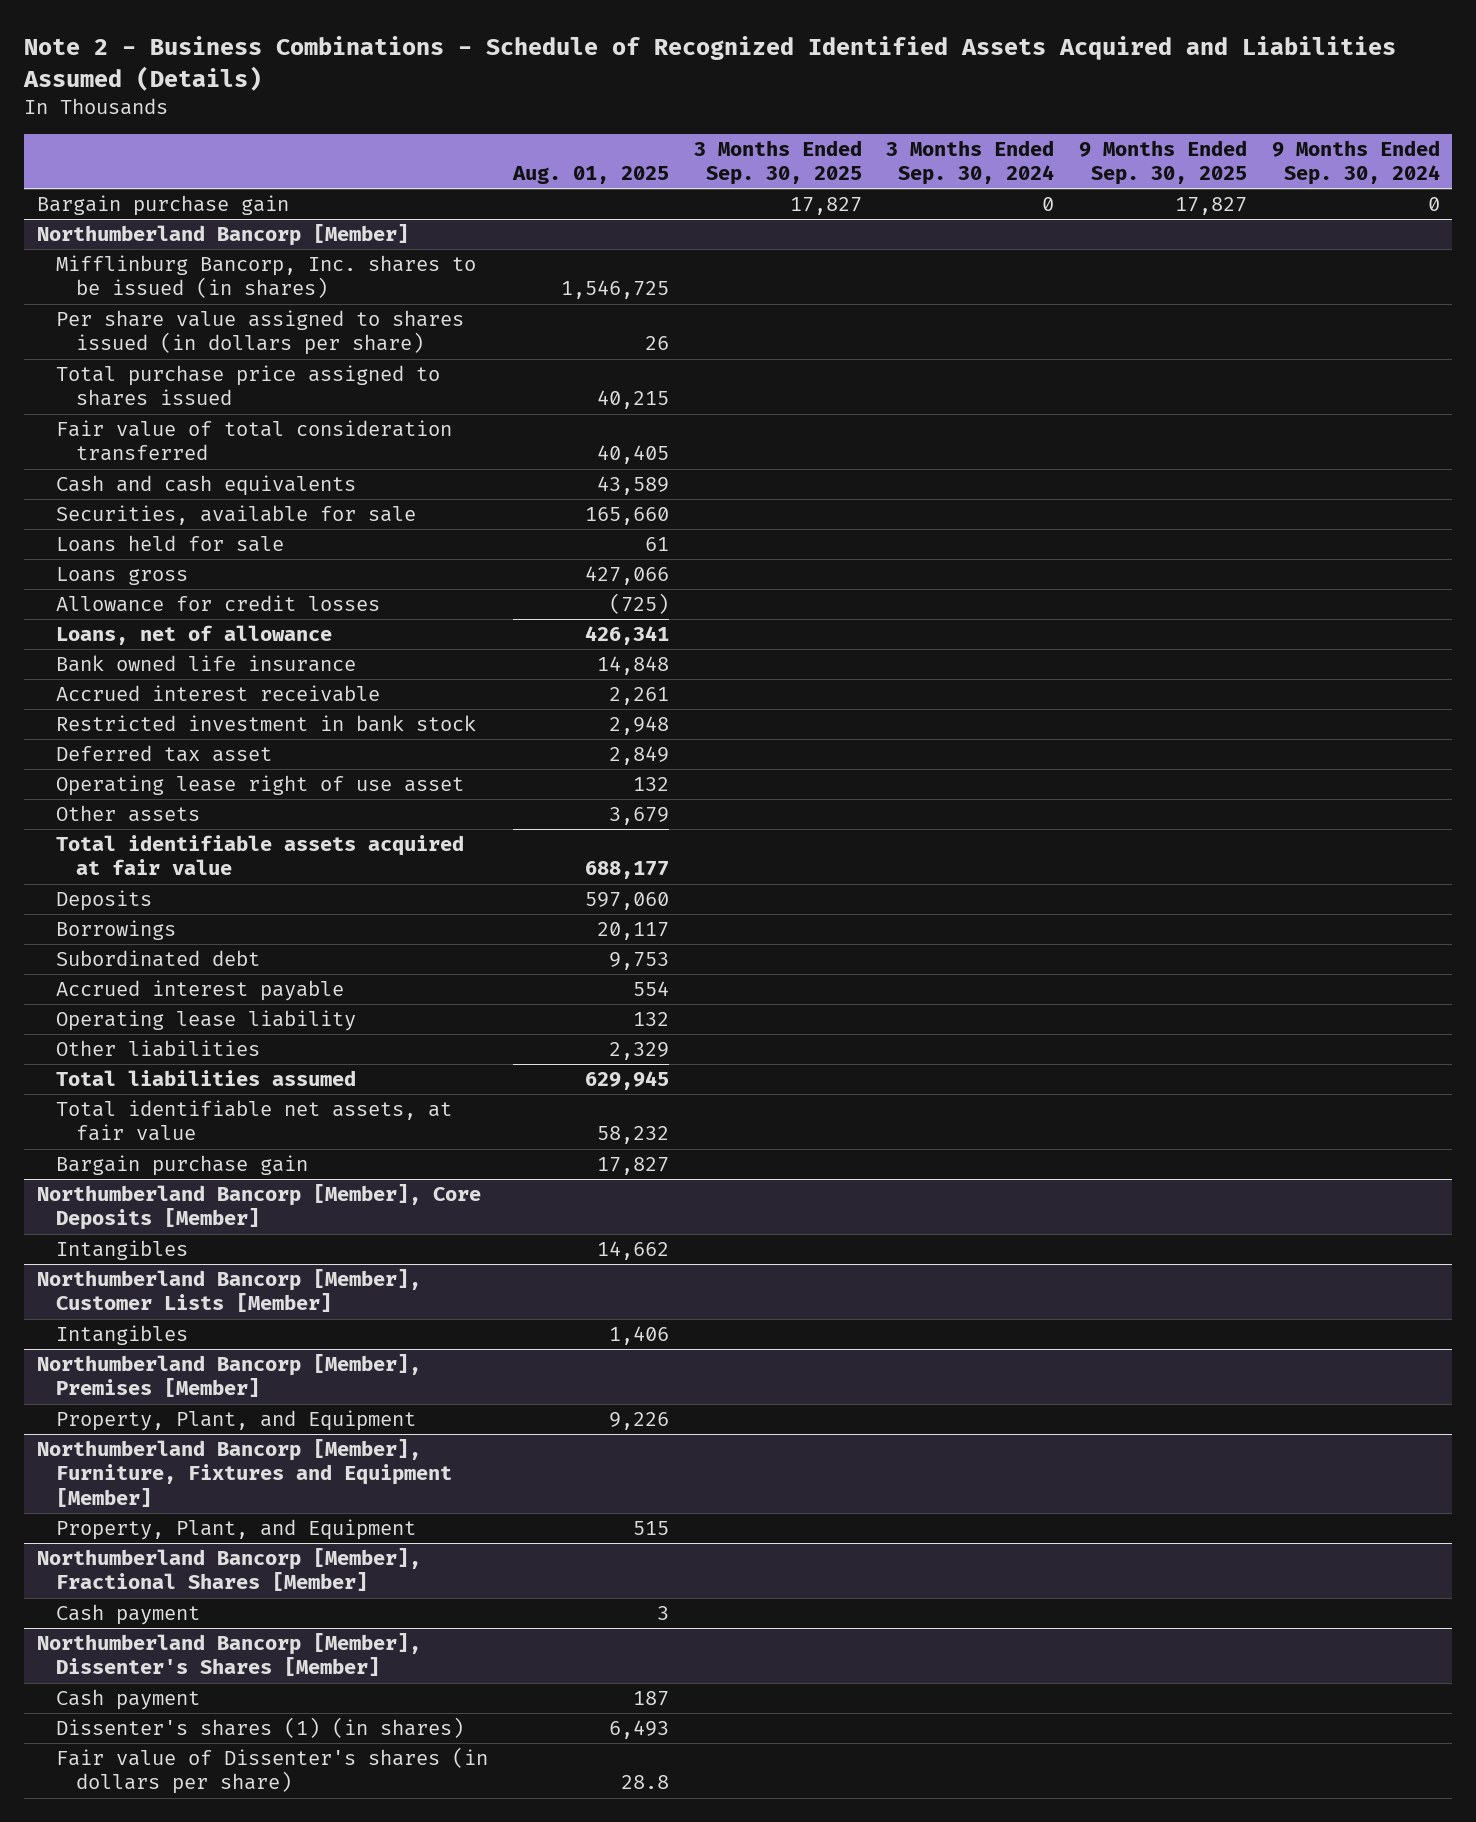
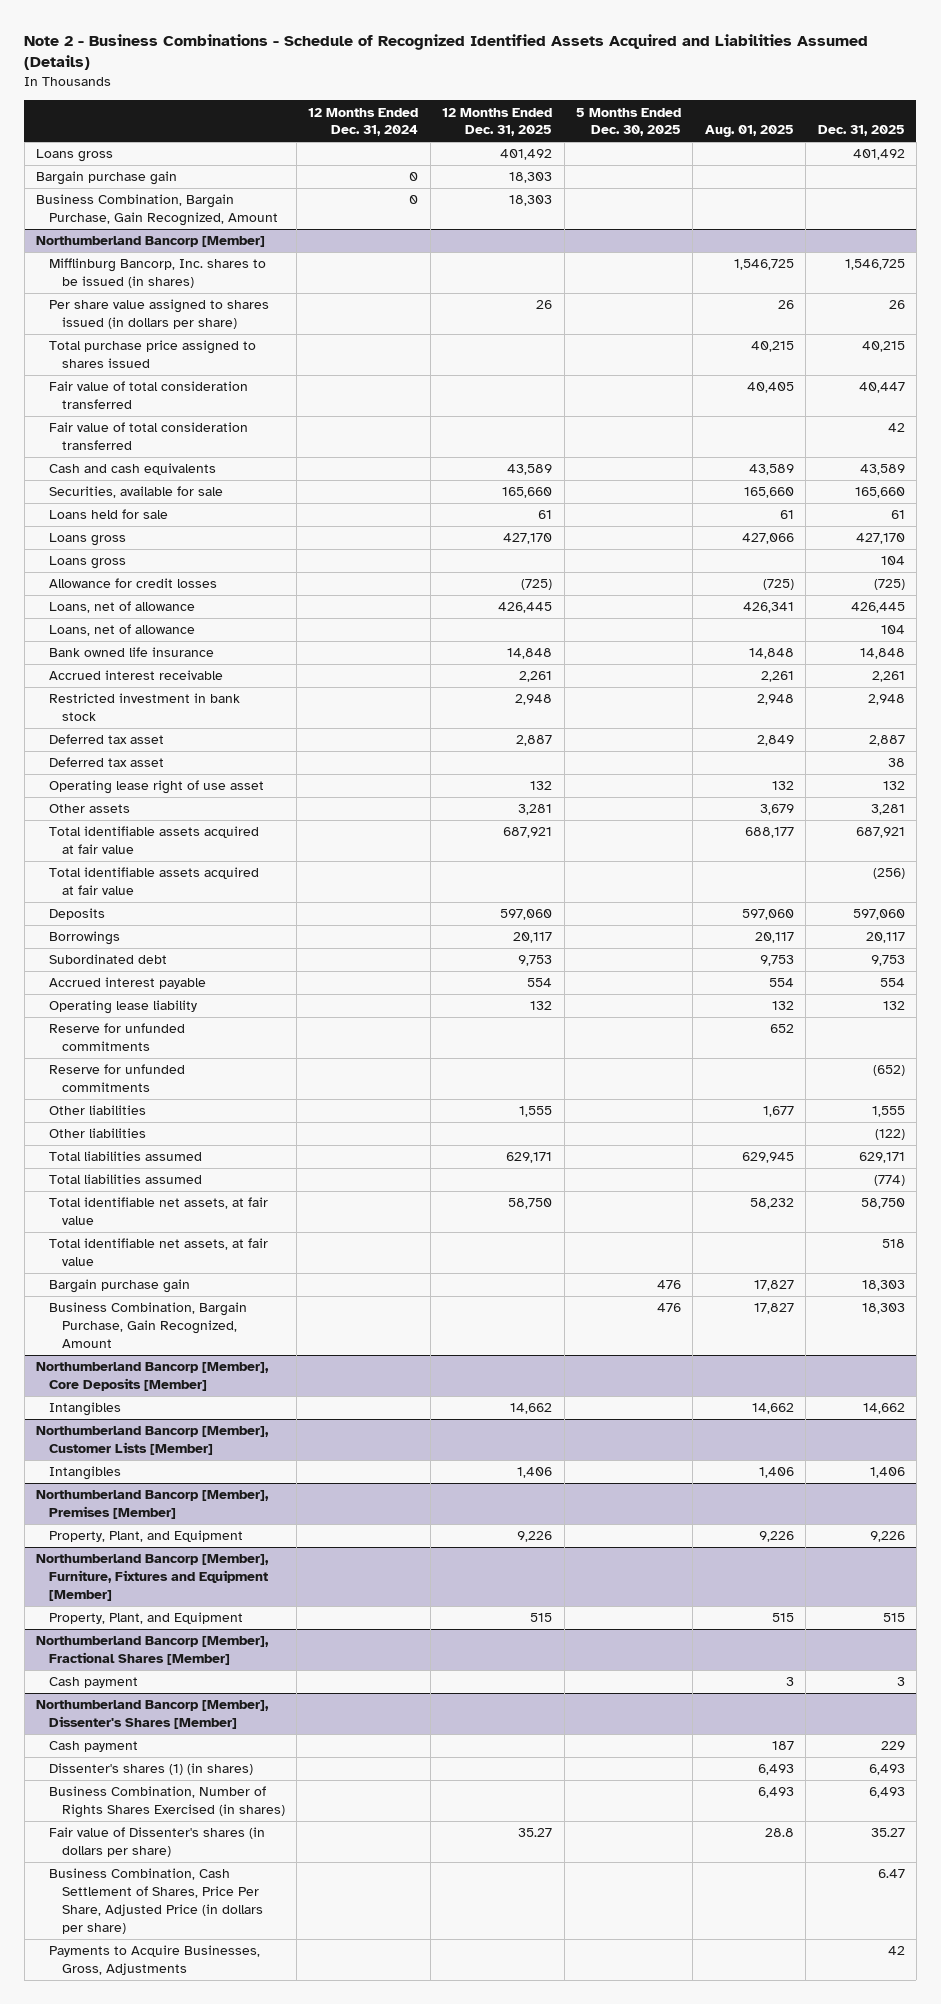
- | Aug. 01, 2025 | 3 Months Ended Sep. 30, 2025 | 3 Months Ended Sep. 30, 2024 | 9 Months Ended Sep. 30, 2025 | 9 Months Ended Sep. 30, 2024
+ | 12 Months Ended Dec. 31, 2024 | 12 Months Ended Dec. 31, 2025 | 5 Months Ended Dec. 30, 2025 | Aug. 01, 2025 | Dec. 31, 2025
+ Loans gross | | 401,492 | | | 401,492
+ Business Combination, Bargain Purchase, Gain Recognized, Amount | 0 | 18,303 | | |
@ Northumberland Bancorp [Member]
+ Fair value of total consideration transferred | | | | | 42
+ Loans gross | | | | | 104
+ Loans, net of allowance | | | | | 104
+ Deferred tax asset | | | | | 38
+ Total identifiable assets acquired at fair value | | | | | (256)
- Other liabilities | 2,329 | | | |
+ Reserve for unfunded commitments | | | | 652 |
+ Reserve for unfunded commitments | | | | | (652)
+ Other liabilities | | 1,555 | | 1,677 | 1,555
+ Other liabilities | | | | | (122)
+ Total liabilities assumed | | | | | (774)
+ Total identifiable net assets, at fair value | | | | | 518
+ Business Combination, Bargain Purchase, Gain Recognized, Amount | | | 476 | 17,827 | 18,303
@ Northumberland Bancorp [Member], Dissenter's Shares [Member]
+ Business Combination, Number of Rights Shares Exercised (in shares) | | | | 6,493 | 6,493
+ Business Combination, Cash Settlement of Shares, Price Per Share, Adjusted Price (in dollars per share) | | | | | 6.47
+ Payments to Acquire Businesses, Gross, Adjustments | | | | | 42

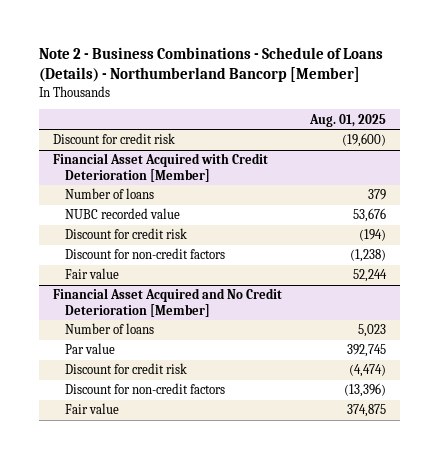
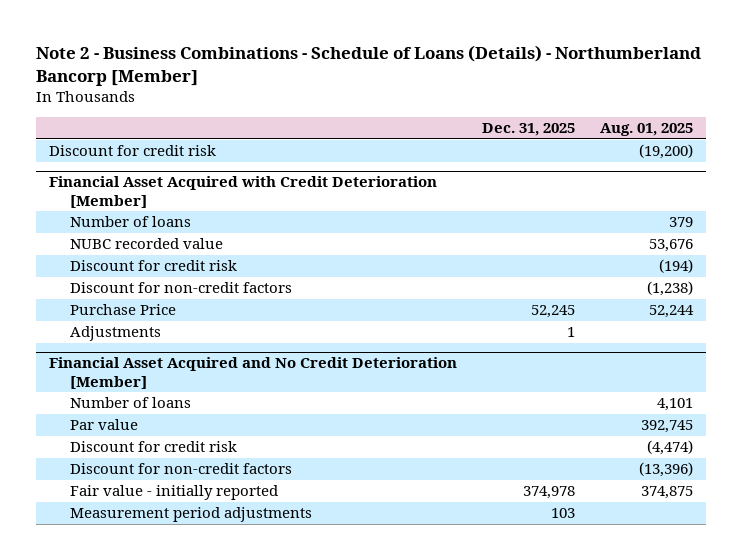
- | Aug. 01, 2025
+ | Dec. 31, 2025 | Aug. 01, 2025
- Discount for credit risk | (19,600)
+ Discount for credit risk | | (19,200)
@ Financial Asset Acquired with Credit Deterioration [Member]
- Fair value | 52,244
+ Purchase Price | 52,245 | 52,244
+ Adjustments | 1 |
@ Financial Asset Acquired and No Credit Deterioration [Member]
- Number of loans | 5,023
+ Number of loans | | 4,101
- Fair value | 374,875
+ Fair value - initially reported | 374,978 | 374,875
+ Measurement period adjustments | 103 |

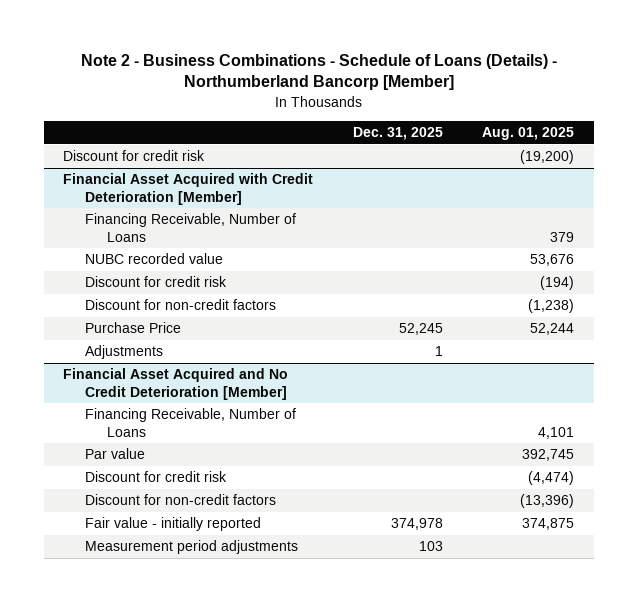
@ Financial Asset Acquired with Credit Deterioration [Member]
- Number of loans | | 379
+ Financing Receivable, Number of Loans | | 379
@ Financial Asset Acquired and No Credit Deterioration [Member]
- Number of loans | | 4,101
+ Financing Receivable, Number of Loans | | 4,101

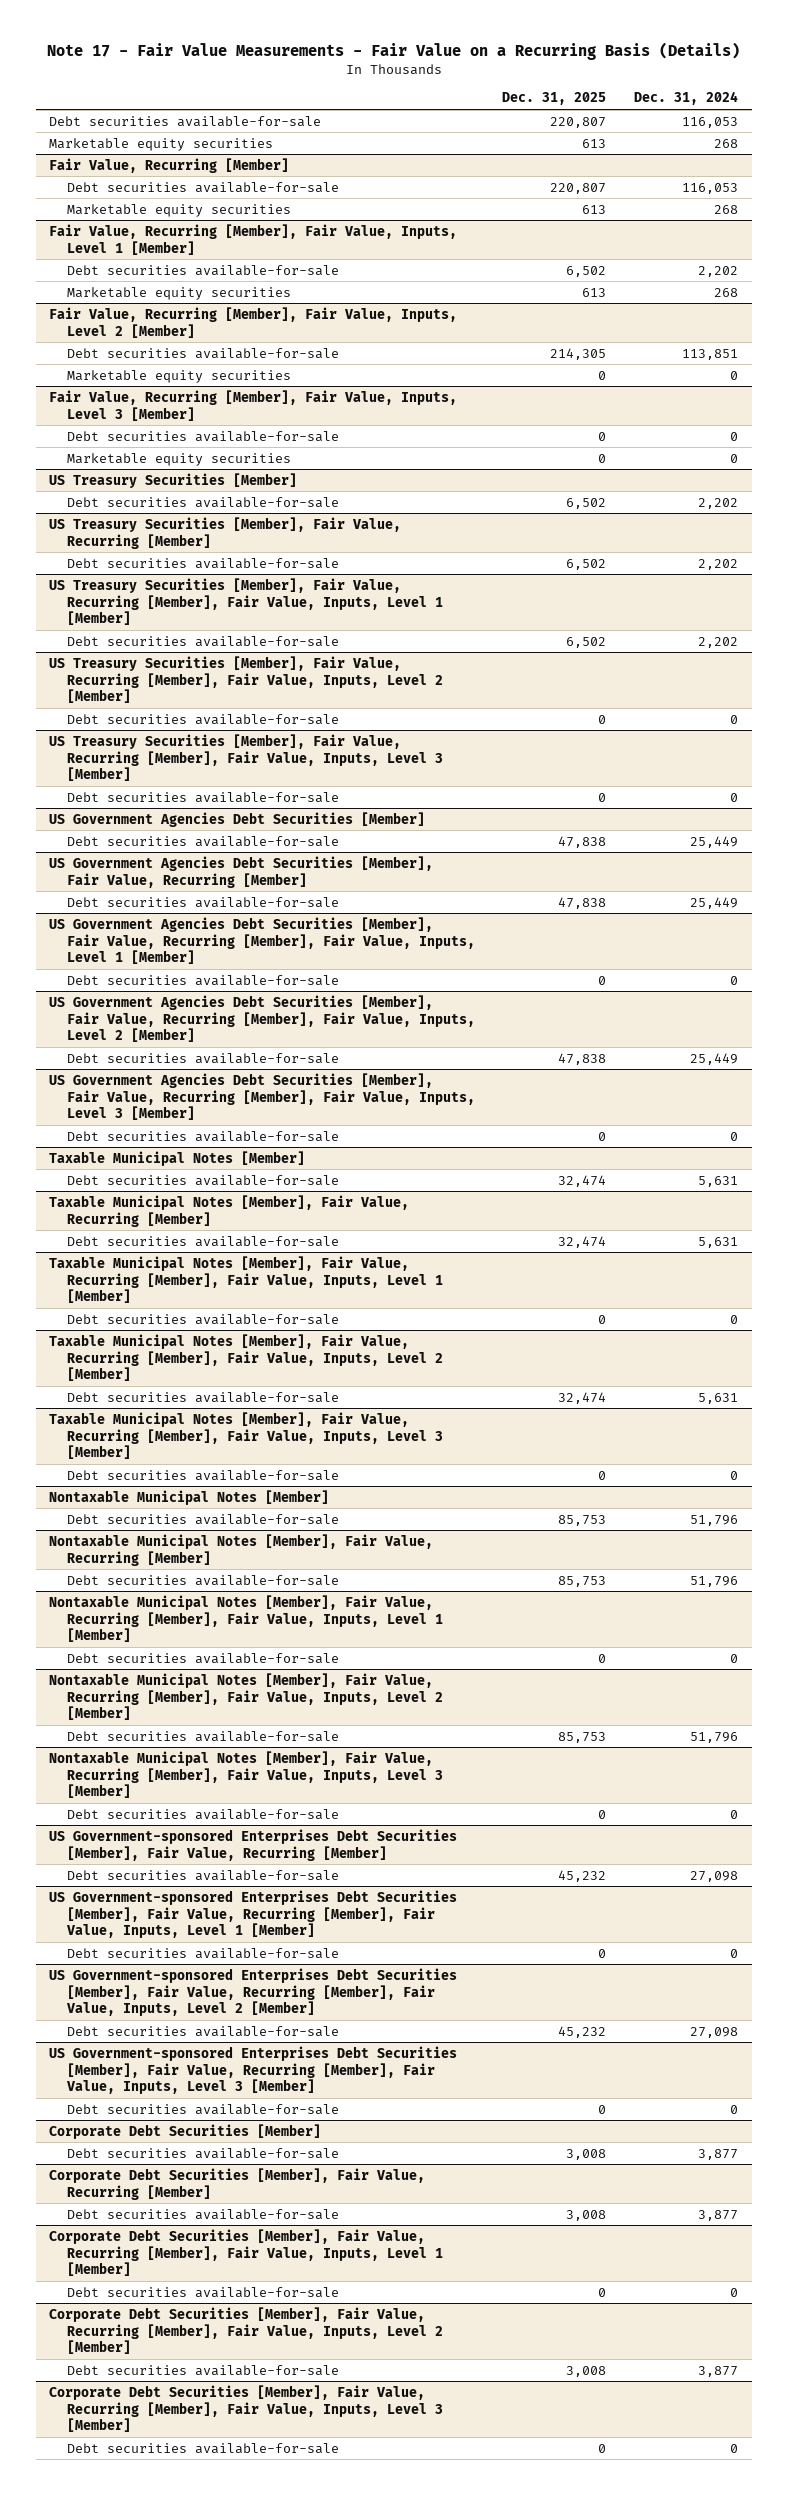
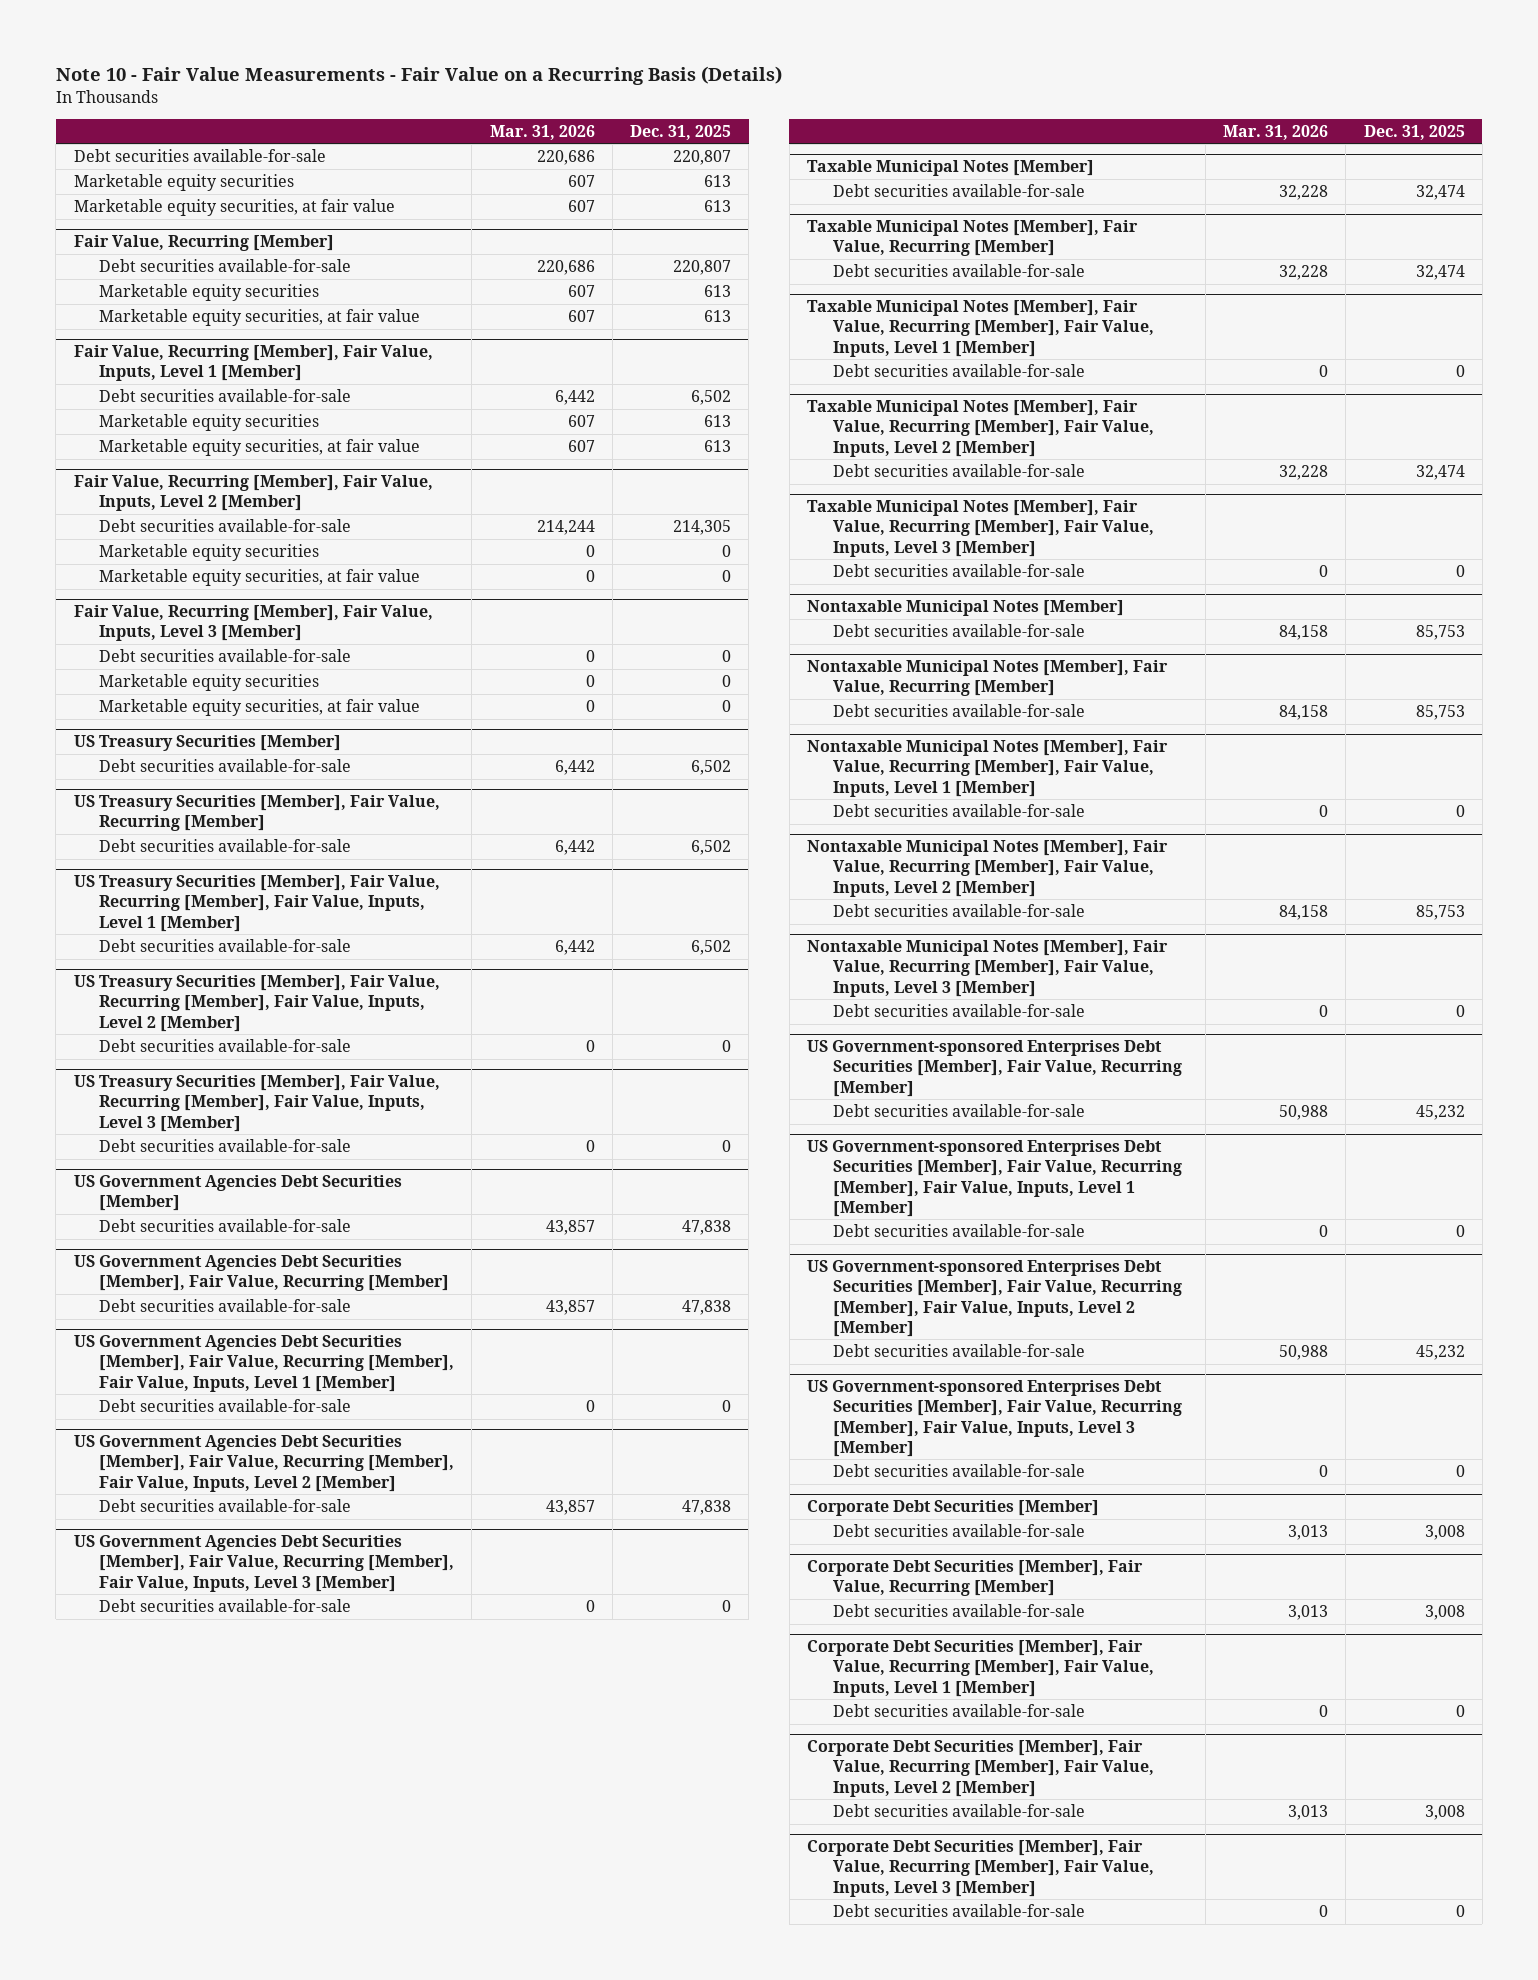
- Note 17 - Fair Value Measurements - Fair Value on a Recurring Basis (Details)
+ Note 10 - Fair Value Measurements - Fair Value on a Recurring Basis (Details)
- | Dec. 31, 2025 | Dec. 31, 2024
+ | Mar. 31, 2026 | Dec. 31, 2025
+ Marketable equity securities, at fair value | 607 | 613
@ Fair Value, Recurring [Member]
+ Marketable equity securities, at fair value | 607 | 613
@ Fair Value, Recurring [Member], Fair Value, Inputs, Level 1 [Member]
+ Marketable equity securities, at fair value | 607 | 613
@ Fair Value, Recurring [Member], Fair Value, Inputs, Level 2 [Member]
+ Marketable equity securities, at fair value | 0 | 0
@ Fair Value, Recurring [Member], Fair Value, Inputs, Level 3 [Member]
+ Marketable equity securities, at fair value | 0 | 0

